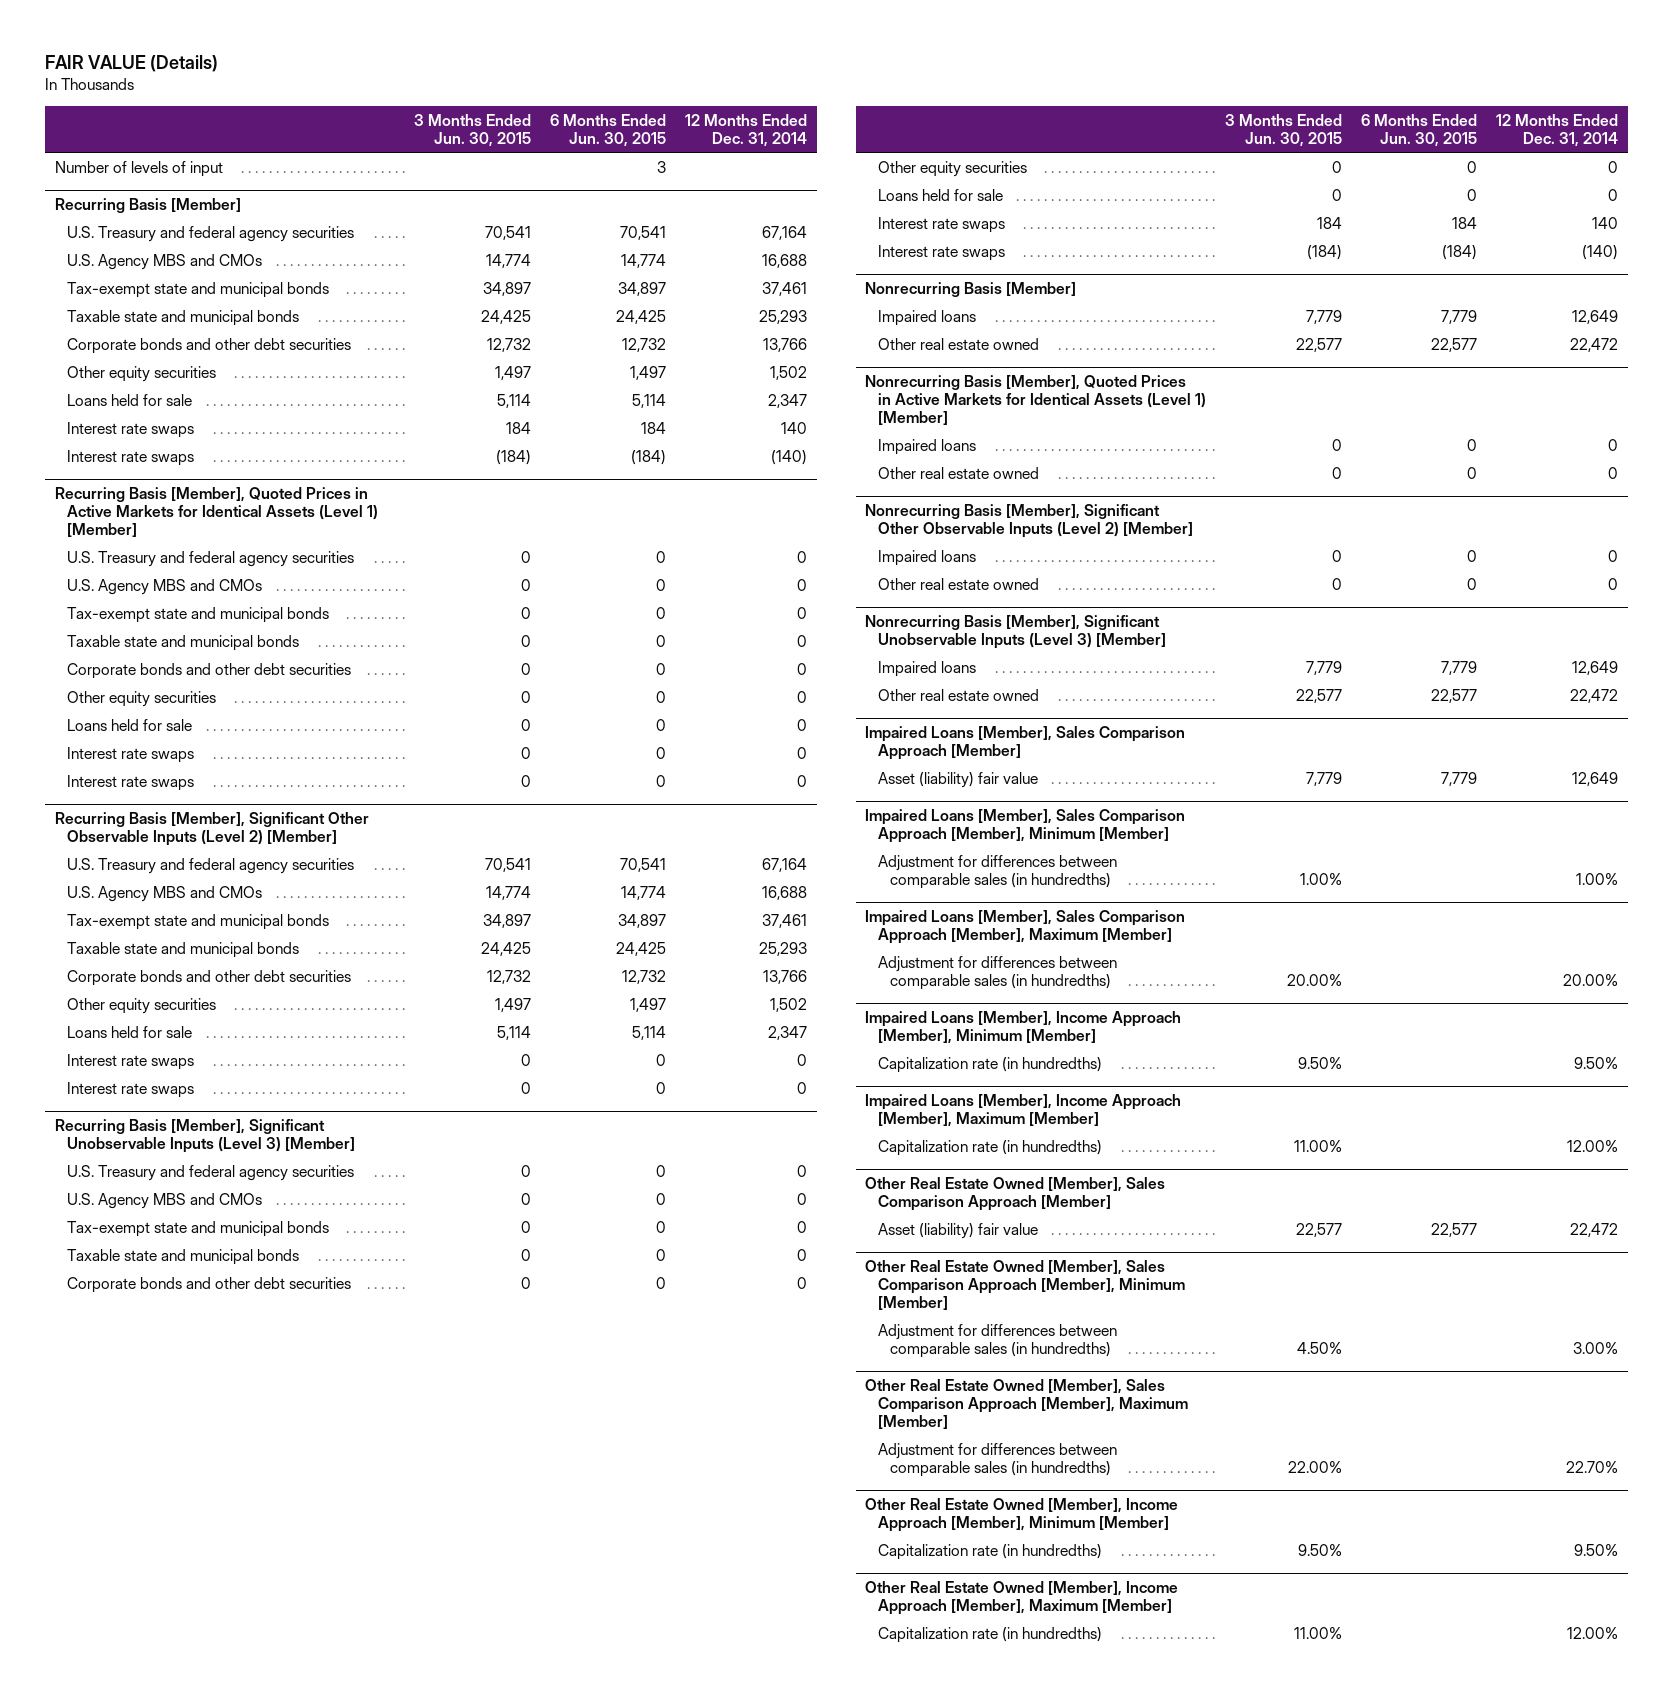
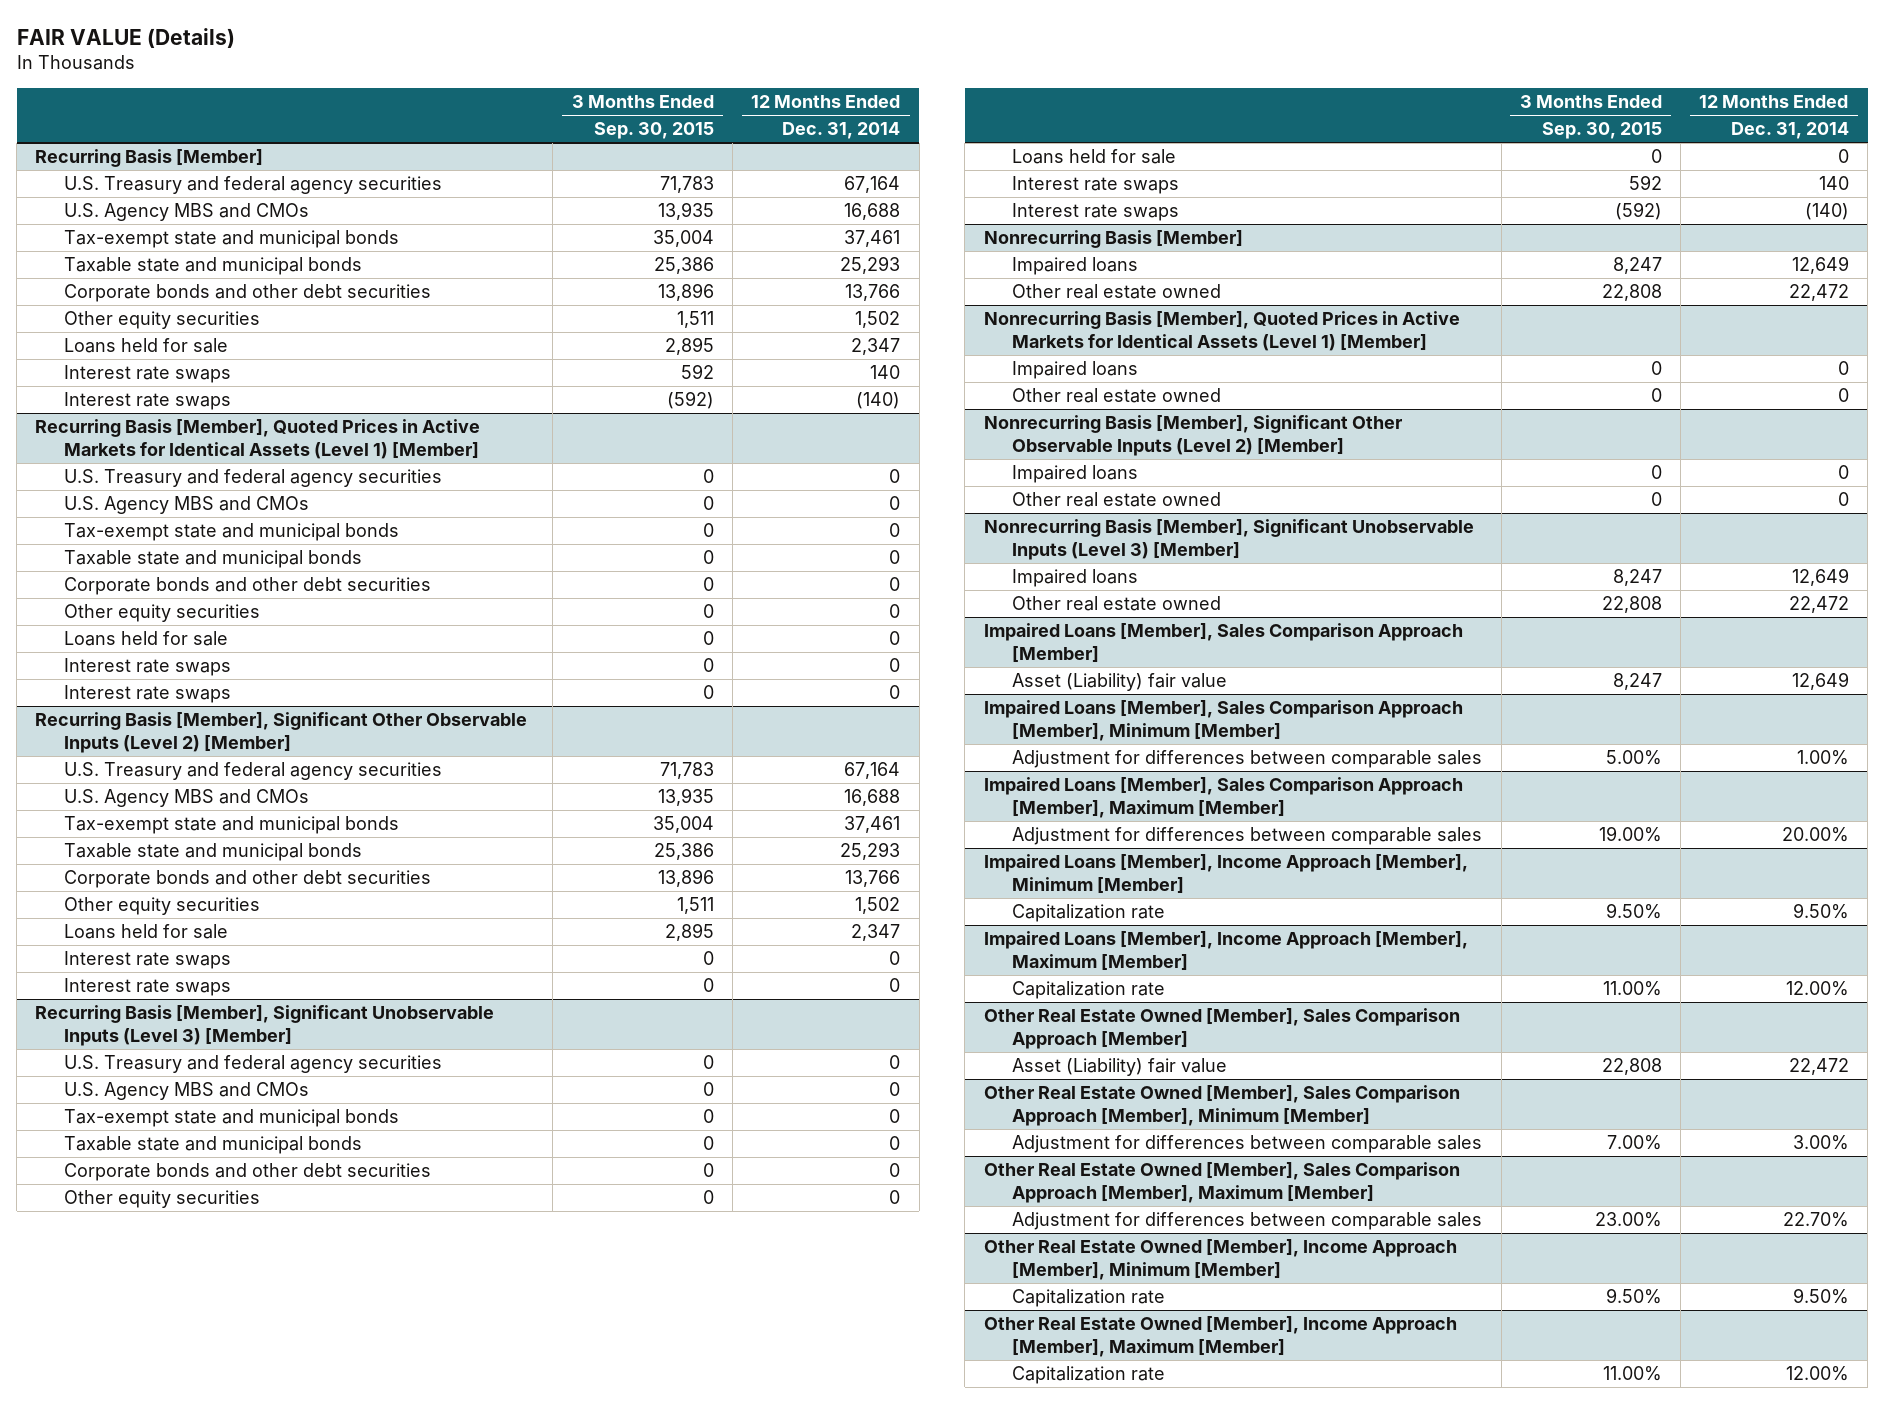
- | 3 Months Ended Jun. 30, 2015 | 6 Months Ended Jun. 30, 2015 | 12 Months Ended Dec. 31, 2014
+ | 3 Months Ended Sep. 30, 2015 | 12 Months Ended Dec. 31, 2014
- Number of levels of input | | 3 |
@ Impaired Loans [Member], Sales Comparison Approach [Member]
- Asset (liability) fair value | 7,779 | 7,779 | 12,649
+ Asset (Liability) fair value | 8,247 | 12,649
@ Impaired Loans [Member], Sales Comparison Approach [Member], Minimum [Member]
- Adjustment for differences between comparable sales (in hundredths) | 1.00% | | 1.00%
+ Adjustment for differences between comparable sales | 5.00% | 1.00%
@ Impaired Loans [Member], Sales Comparison Approach [Member], Maximum [Member]
- Adjustment for differences between comparable sales (in hundredths) | 20.00% | | 20.00%
+ Adjustment for differences between comparable sales | 19.00% | 20.00%
@ Impaired Loans [Member], Income Approach [Member], Minimum [Member]
- Capitalization rate (in hundredths) | 9.50% | | 9.50%
+ Capitalization rate | 9.50% | 9.50%
@ Impaired Loans [Member], Income Approach [Member], Maximum [Member]
- Capitalization rate (in hundredths) | 11.00% | | 12.00%
+ Capitalization rate | 11.00% | 12.00%
@ Other Real Estate Owned [Member], Sales Comparison Approach [Member]
- Asset (liability) fair value | 22,577 | 22,577 | 22,472
+ Asset (Liability) fair value | 22,808 | 22,472
@ Other Real Estate Owned [Member], Sales Comparison Approach [Member], Minimum [Member]
- Adjustment for differences between comparable sales (in hundredths) | 4.50% | | 3.00%
+ Adjustment for differences between comparable sales | 7.00% | 3.00%
@ Other Real Estate Owned [Member], Sales Comparison Approach [Member], Maximum [Member]
- Adjustment for differences between comparable sales (in hundredths) | 22.00% | | 22.70%
+ Adjustment for differences between comparable sales | 23.00% | 22.70%
@ Other Real Estate Owned [Member], Income Approach [Member], Minimum [Member]
- Capitalization rate (in hundredths) | 9.50% | | 9.50%
+ Capitalization rate | 9.50% | 9.50%
@ Other Real Estate Owned [Member], Income Approach [Member], Maximum [Member]
- Capitalization rate (in hundredths) | 11.00% | | 12.00%
+ Capitalization rate | 11.00% | 12.00%

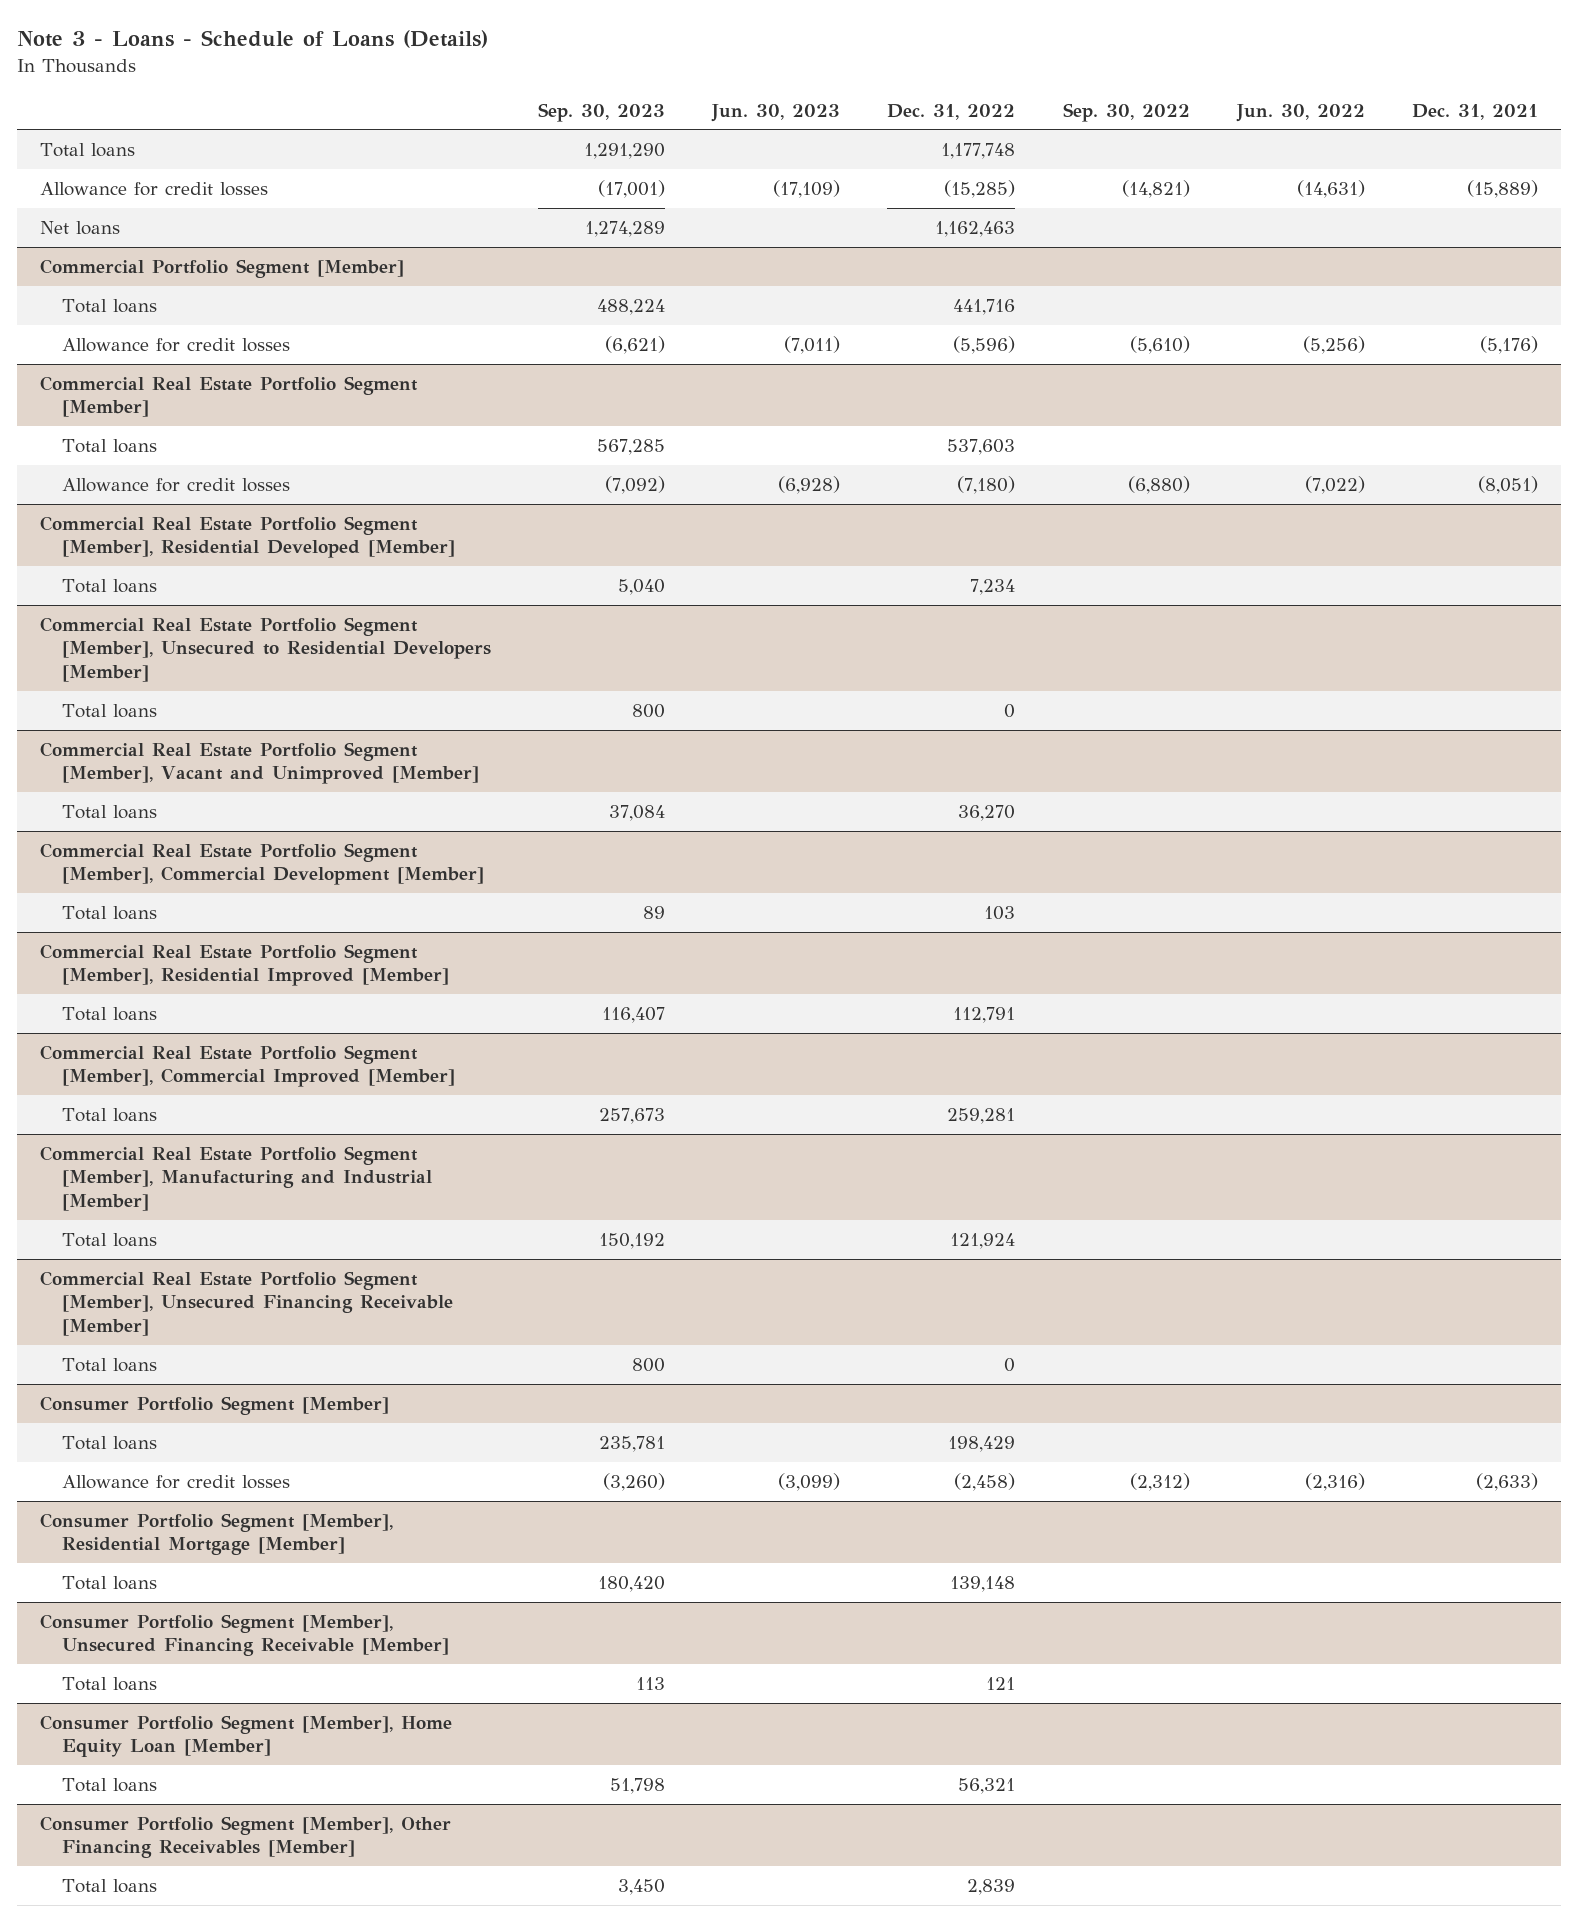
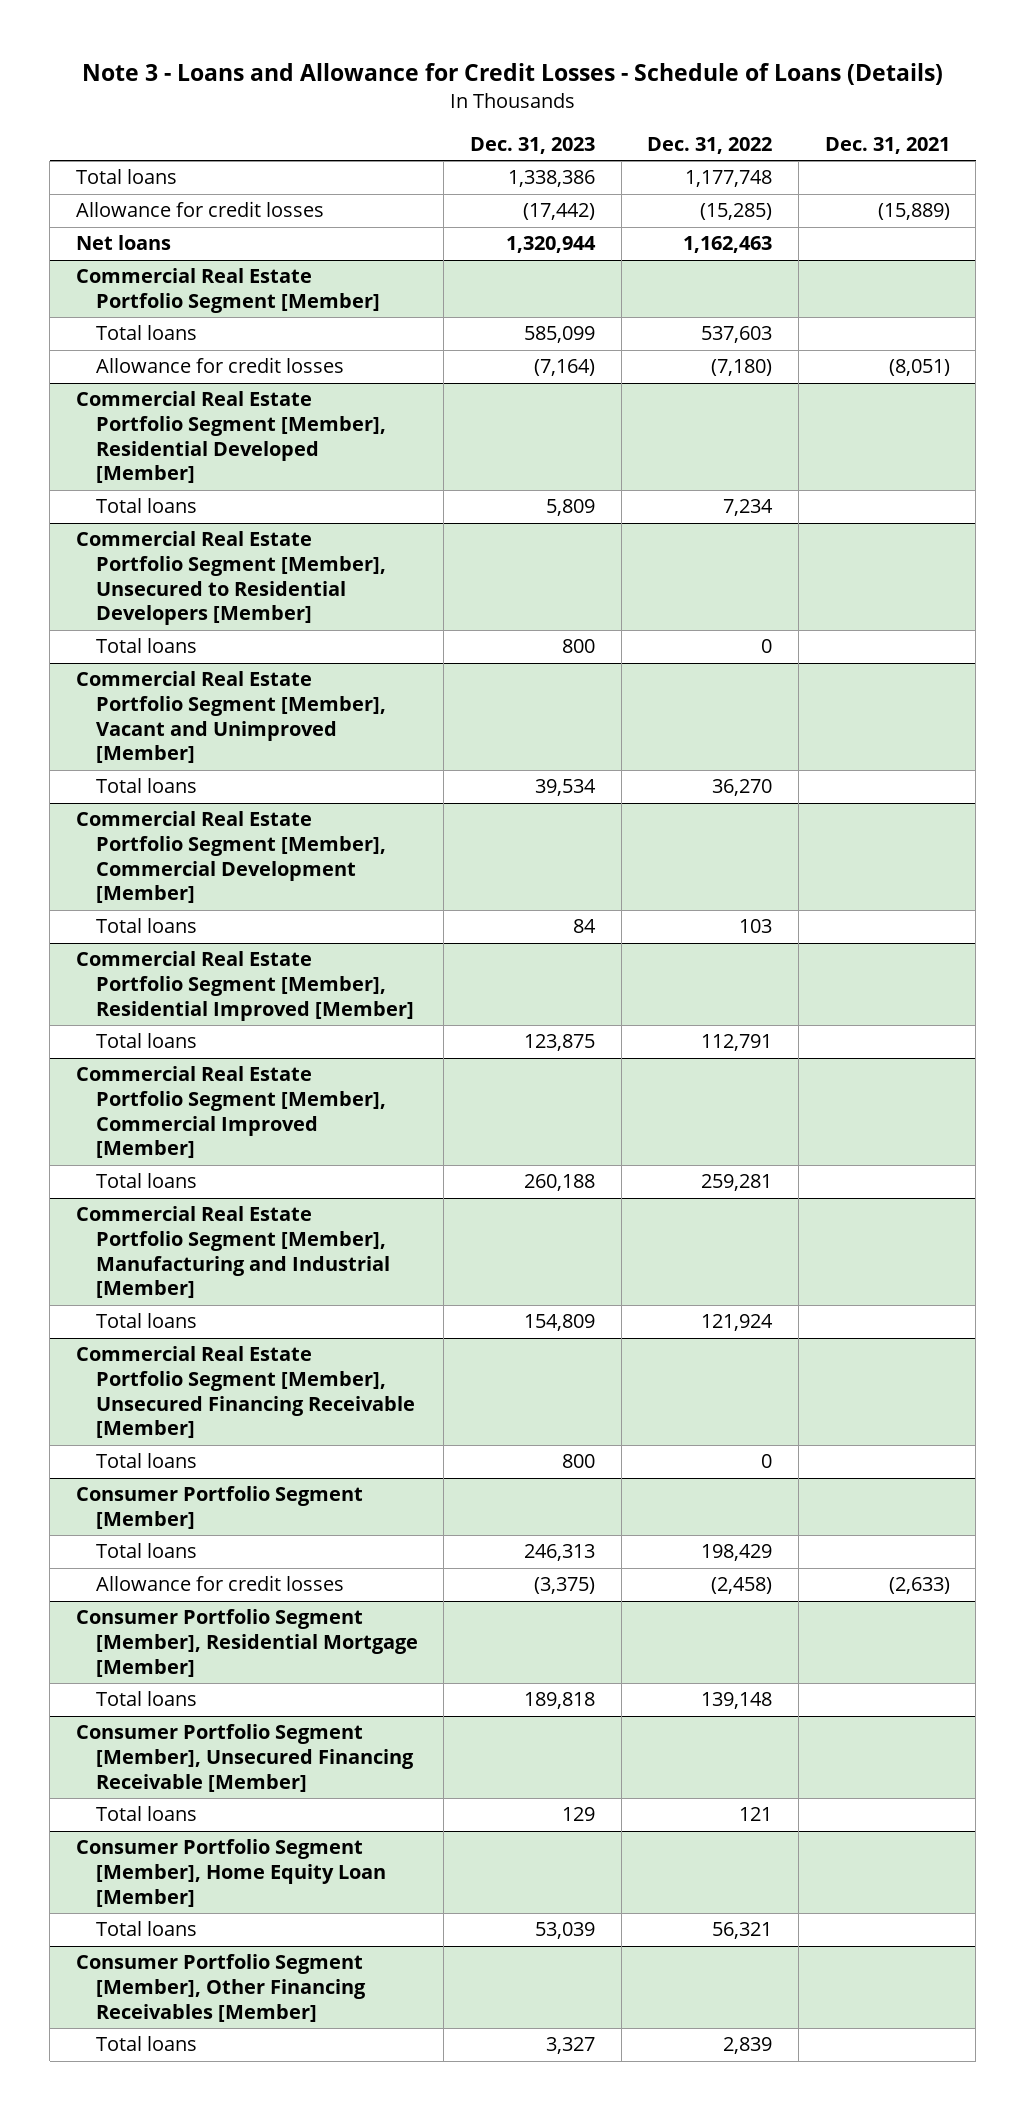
- Note 3 - Loans - Schedule of Loans (Details)
+ Note 3 - Loans and Allowance for Credit Losses - Schedule of Loans (Details)
- | Sep. 30, 2023 | Jun. 30, 2023 | Dec. 31, 2022 | Sep. 30, 2022 | Jun. 30, 2022 | Dec. 31, 2021
+ | Dec. 31, 2023 | Dec. 31, 2022 | Dec. 31, 2021
- Commercial Portfolio Segment [Member]
- Total loans | 488,224 | | 441,716 | | |
- Allowance for credit losses | (6,621) | (7,011) | (5,596) | (5,610) | (5,256) | (5,176)

